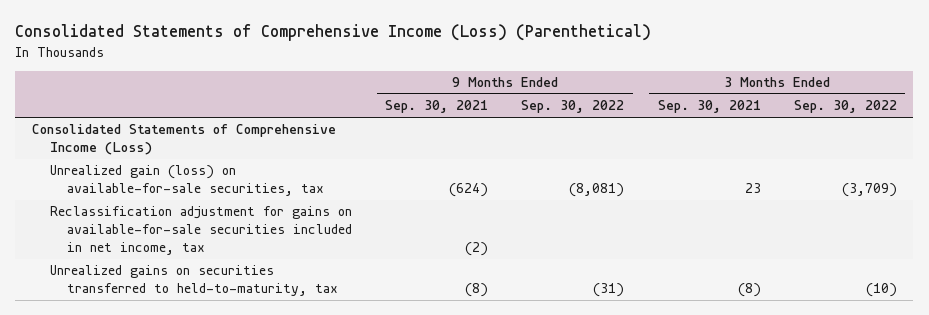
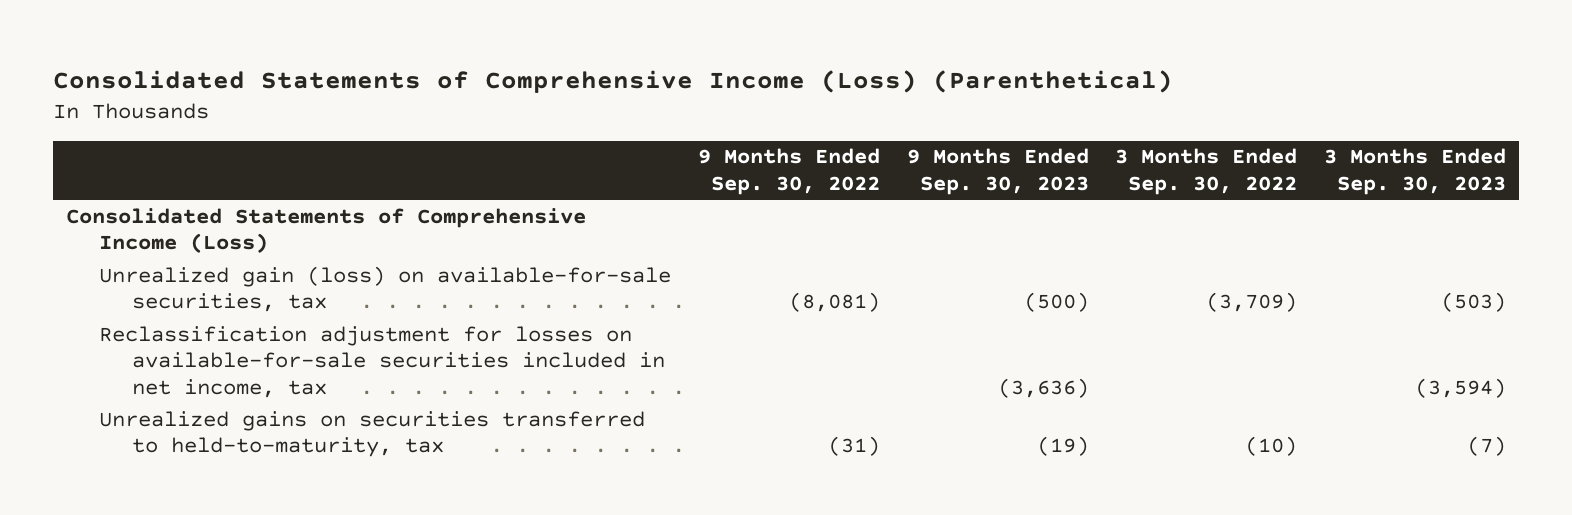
- | 9 Months Ended Sep. 30, 2021 | 9 Months Ended Sep. 30, 2022 | 3 Months Ended Sep. 30, 2021 | 3 Months Ended Sep. 30, 2022
+ | 9 Months Ended Sep. 30, 2022 | 9 Months Ended Sep. 30, 2023 | 3 Months Ended Sep. 30, 2022 | 3 Months Ended Sep. 30, 2023
- Reclassification adjustment for gains on available-for-sale securities included in net income, tax | (2) | | |
+ Reclassification adjustment for losses on available-for-sale securities included in net income, tax | | (3,636) | | (3,594)

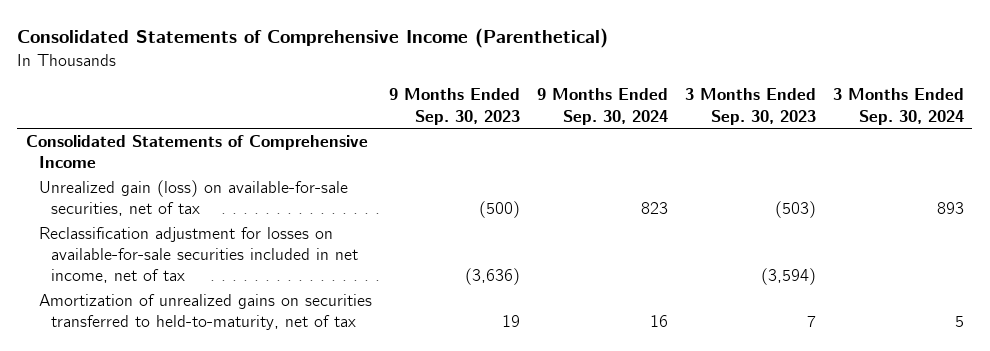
- Consolidated Statements of Comprehensive Income (Loss) (Parenthetical)
+ Consolidated Statements of Comprehensive Income (Parenthetical)
- | 9 Months Ended Sep. 30, 2022 | 9 Months Ended Sep. 30, 2023 | 3 Months Ended Sep. 30, 2022 | 3 Months Ended Sep. 30, 2023
+ | 9 Months Ended Sep. 30, 2023 | 9 Months Ended Sep. 30, 2024 | 3 Months Ended Sep. 30, 2023 | 3 Months Ended Sep. 30, 2024
- Consolidated Statements of Comprehensive Income (Loss)
- Unrealized gain (loss) on available-for-sale securities, tax | (8,081) | (500) | (3,709) | (503)
- Reclassification adjustment for losses on available-for-sale securities included in net income, tax | | (3,636) | | (3,594)
- Unrealized gains on securities transferred to held-to-maturity, tax | (31) | (19) | (10) | (7)
+ Consolidated Statements of Comprehensive Income
+ Unrealized gain (loss) on available-for-sale securities, net of tax | (500) | 823 | (503) | 893
+ Reclassification adjustment for losses on available-for-sale securities included in net income, net of tax | (3,636) | | (3,594) |
+ Amortization of unrealized gains on securities transferred to held-to-maturity, net of tax | 19 | 16 | 7 | 5

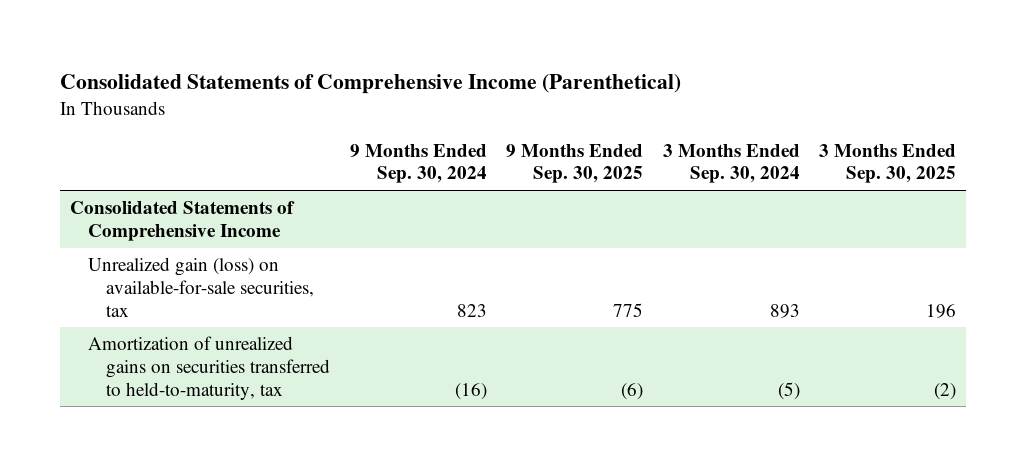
- | 9 Months Ended Sep. 30, 2023 | 9 Months Ended Sep. 30, 2024 | 3 Months Ended Sep. 30, 2023 | 3 Months Ended Sep. 30, 2024
+ | 9 Months Ended Sep. 30, 2024 | 9 Months Ended Sep. 30, 2025 | 3 Months Ended Sep. 30, 2024 | 3 Months Ended Sep. 30, 2025
- Unrealized gain (loss) on available-for-sale securities, net of tax | (500) | 823 | (503) | 893
- Reclassification adjustment for losses on available-for-sale securities included in net income, net of tax | (3,636) | | (3,594) |
- Amortization of unrealized gains on securities transferred to held-to-maturity, net of tax | 19 | 16 | 7 | 5
+ Unrealized gain (loss) on available-for-sale securities, tax | 823 | 775 | 893 | 196
+ Amortization of unrealized gains on securities transferred to held-to-maturity, tax | (16) | (6) | (5) | (2)

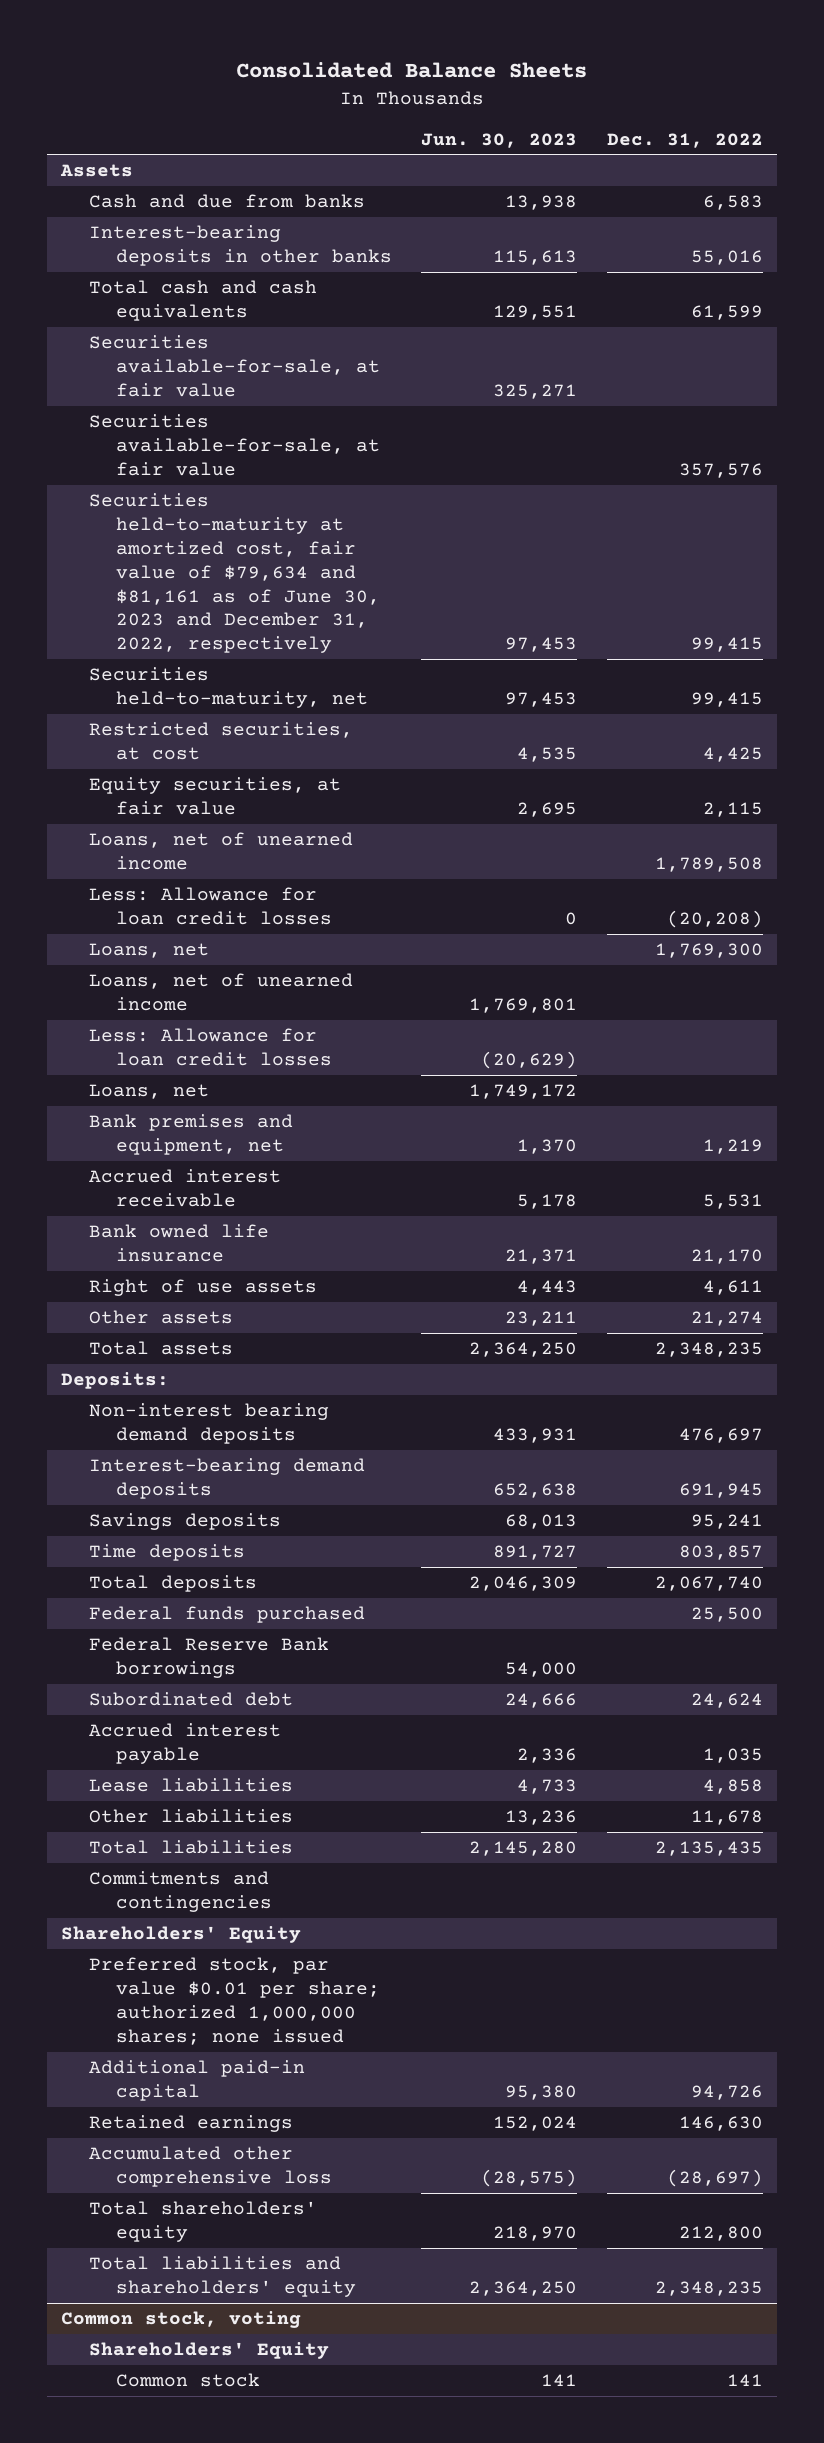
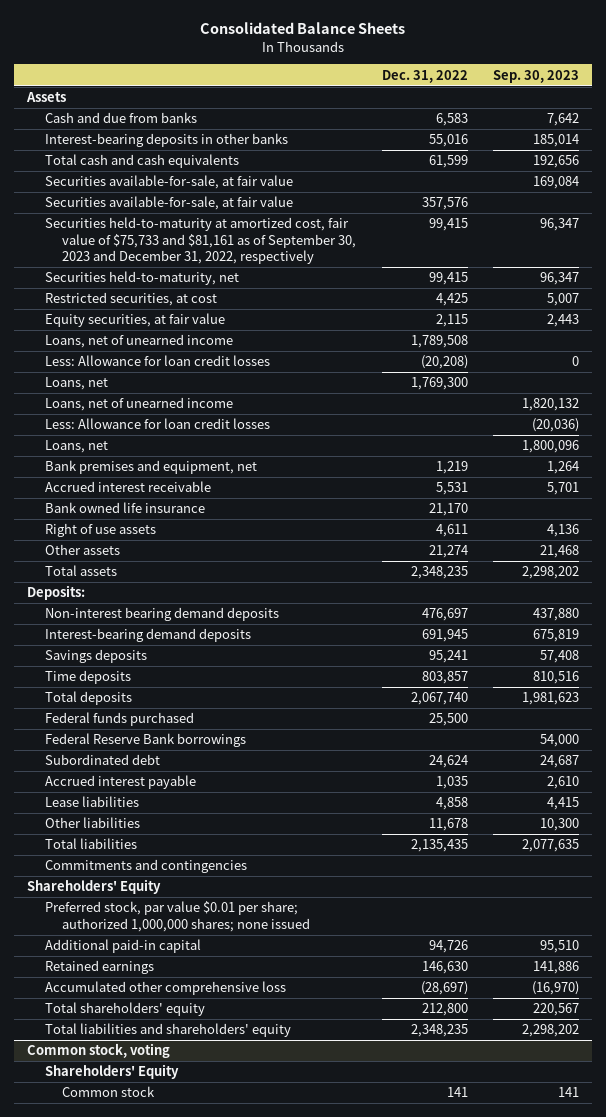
- | Jun. 30, 2023 | Dec. 31, 2022
+ | Dec. 31, 2022 | Sep. 30, 2023
- Securities held-to-maturity at amortized cost, fair value of $79,634 and $81,161 as of June 30, 2023 and December 31, 2022, respectively | 97,453 | 99,415
+ Securities held-to-maturity at amortized cost, fair value of $75,733 and $81,161 as of September 30, 2023 and December 31, 2022, respectively | 99,415 | 96,347

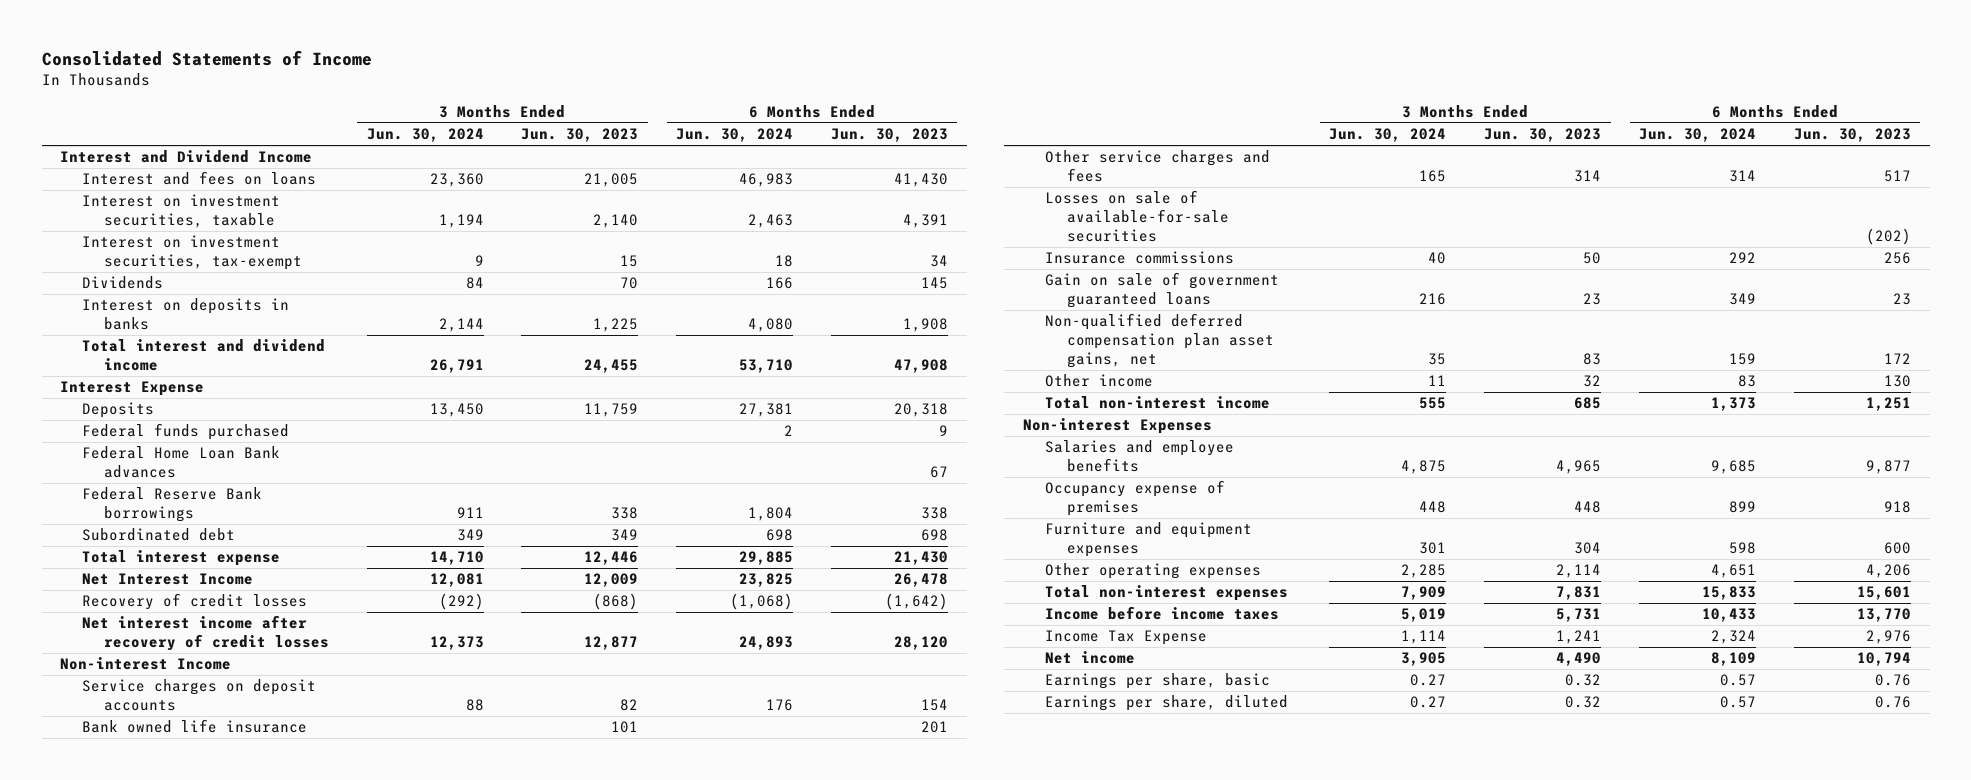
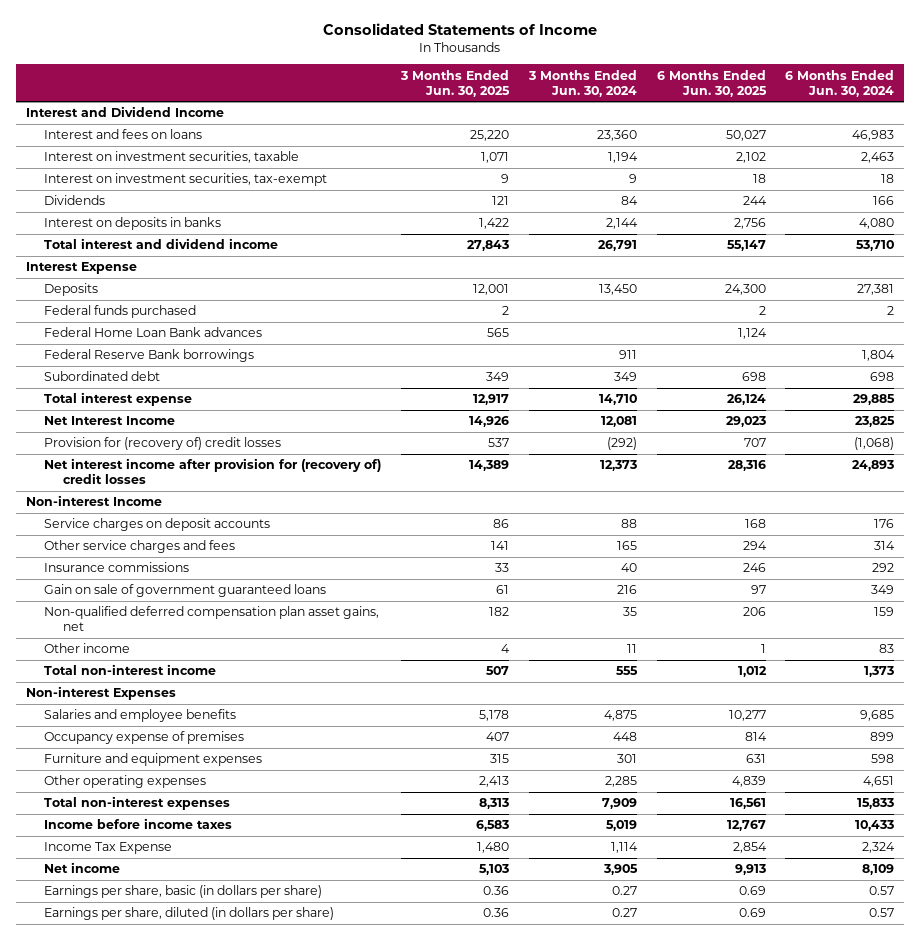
- | 3 Months Ended Jun. 30, 2024 | 3 Months Ended Jun. 30, 2023 | 6 Months Ended Jun. 30, 2024 | 6 Months Ended Jun. 30, 2023
+ | 3 Months Ended Jun. 30, 2025 | 3 Months Ended Jun. 30, 2024 | 6 Months Ended Jun. 30, 2025 | 6 Months Ended Jun. 30, 2024
- Recovery of credit losses | (292) | (868) | (1,068) | (1,642)
- Net interest income after recovery of credit losses | 12,373 | 12,877 | 24,893 | 28,120
+ Provision for (recovery of) credit losses | 537 | (292) | 707 | (1,068)
+ Net interest income after provision for (recovery of) credit losses | 14,389 | 12,373 | 28,316 | 24,893
- Bank owned life insurance | | 101 | | 201
- Losses on sale of available-for-sale securities | | | | (202)
- Earnings per share, basic | 0.27 | 0.32 | 0.57 | 0.76
- Earnings per share, diluted | 0.27 | 0.32 | 0.57 | 0.76
+ Earnings per share, basic (in dollars per share) | 0.36 | 0.27 | 0.69 | 0.57
+ Earnings per share, diluted (in dollars per share) | 0.36 | 0.27 | 0.69 | 0.57

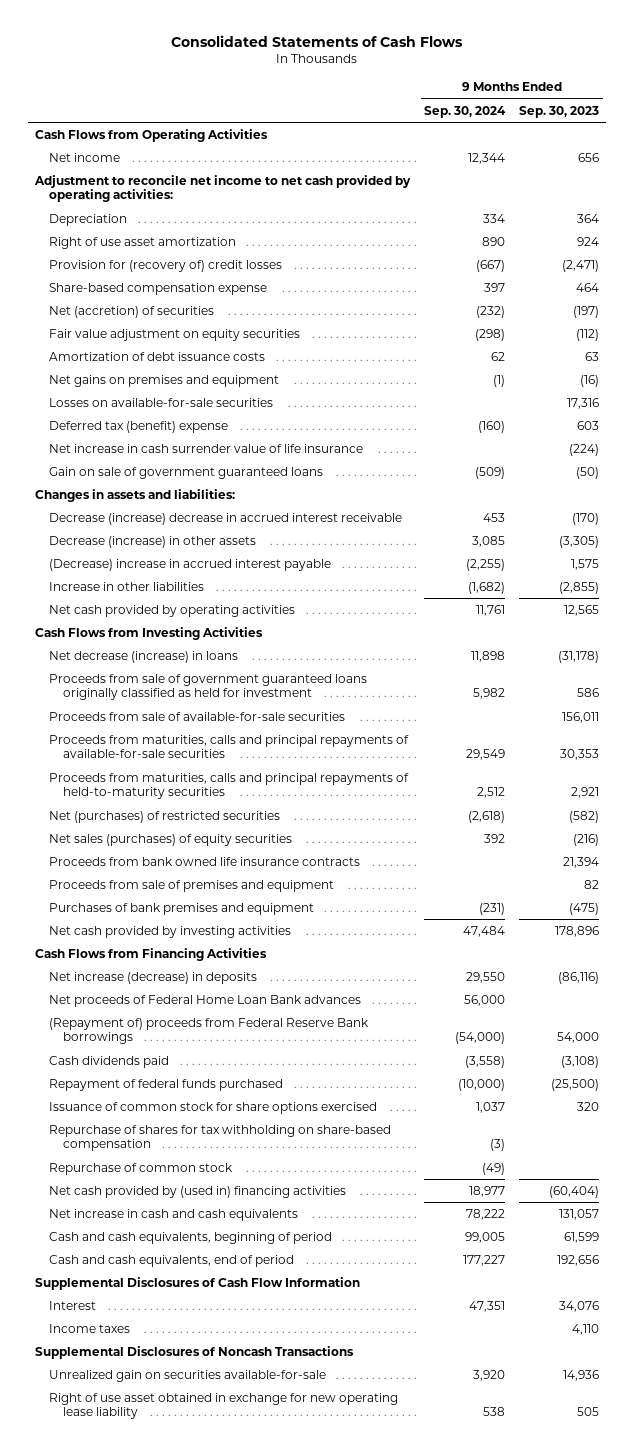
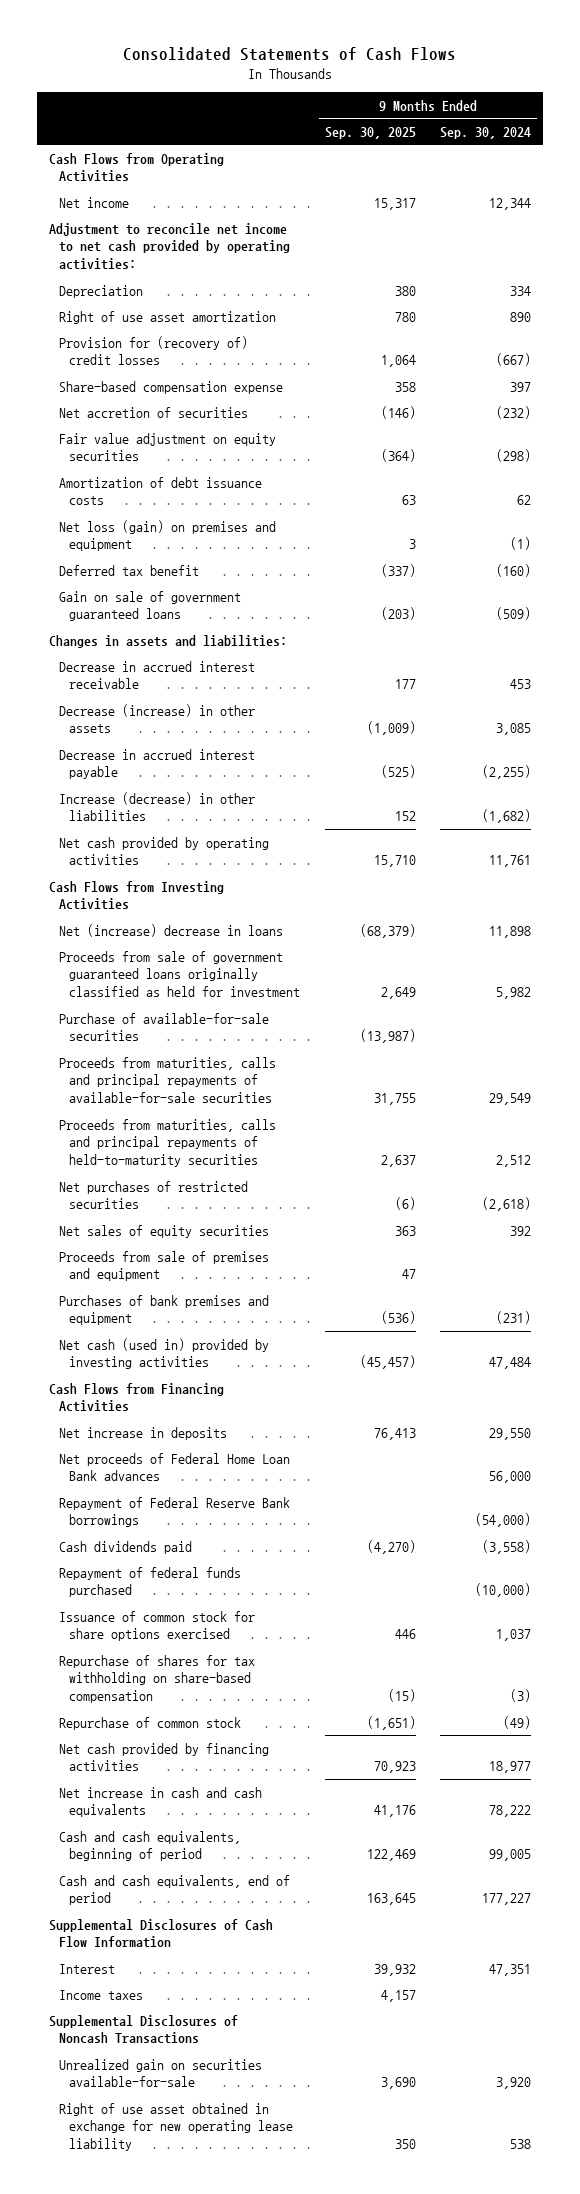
- | 9 Months Ended Sep. 30, 2024 | 9 Months Ended Sep. 30, 2023
+ | 9 Months Ended Sep. 30, 2025 | 9 Months Ended Sep. 30, 2024
- Net (accretion) of securities | (232) | (197)
+ Net accretion of securities | (146) | (232)
- Net gains on premises and equipment | (1) | (16)
- Losses on available-for-sale securities | | 17,316
- Deferred tax (benefit) expense | (160) | 603
- Net increase in cash surrender value of life insurance | | (224)
+ Net loss (gain) on premises and equipment | 3 | (1)
+ Deferred tax benefit | (337) | (160)
- Decrease (increase) decrease in accrued interest receivable | 453 | (170)
+ Decrease in accrued interest receivable | 177 | 453
- (Decrease) increase in accrued interest payable | (2,255) | 1,575
- Increase in other liabilities | (1,682) | (2,855)
+ Decrease in accrued interest payable | (525) | (2,255)
+ Increase (decrease) in other liabilities | 152 | (1,682)
- Net decrease (increase) in loans | 11,898 | (31,178)
+ Net (increase) decrease in loans | (68,379) | 11,898
- Proceeds from sale of available-for-sale securities | | 156,011
+ Purchase of available-for-sale securities | (13,987) |
- Net (purchases) of restricted securities | (2,618) | (582)
- Net sales (purchases) of equity securities | 392 | (216)
- Proceeds from bank owned life insurance contracts | | 21,394
+ Net purchases of restricted securities | (6) | (2,618)
+ Net sales of equity securities | 363 | 392
- Net cash provided by investing activities | 47,484 | 178,896
+ Net cash (used in) provided by investing activities | (45,457) | 47,484
- Net increase (decrease) in deposits | 29,550 | (86,116)
+ Net increase in deposits | 76,413 | 29,550
- (Repayment of) proceeds from Federal Reserve Bank borrowings | (54,000) | 54,000
+ Repayment of Federal Reserve Bank borrowings | | (54,000)
- Net cash provided by (used in) financing activities | 18,977 | (60,404)
+ Net cash provided by financing activities | 70,923 | 18,977

